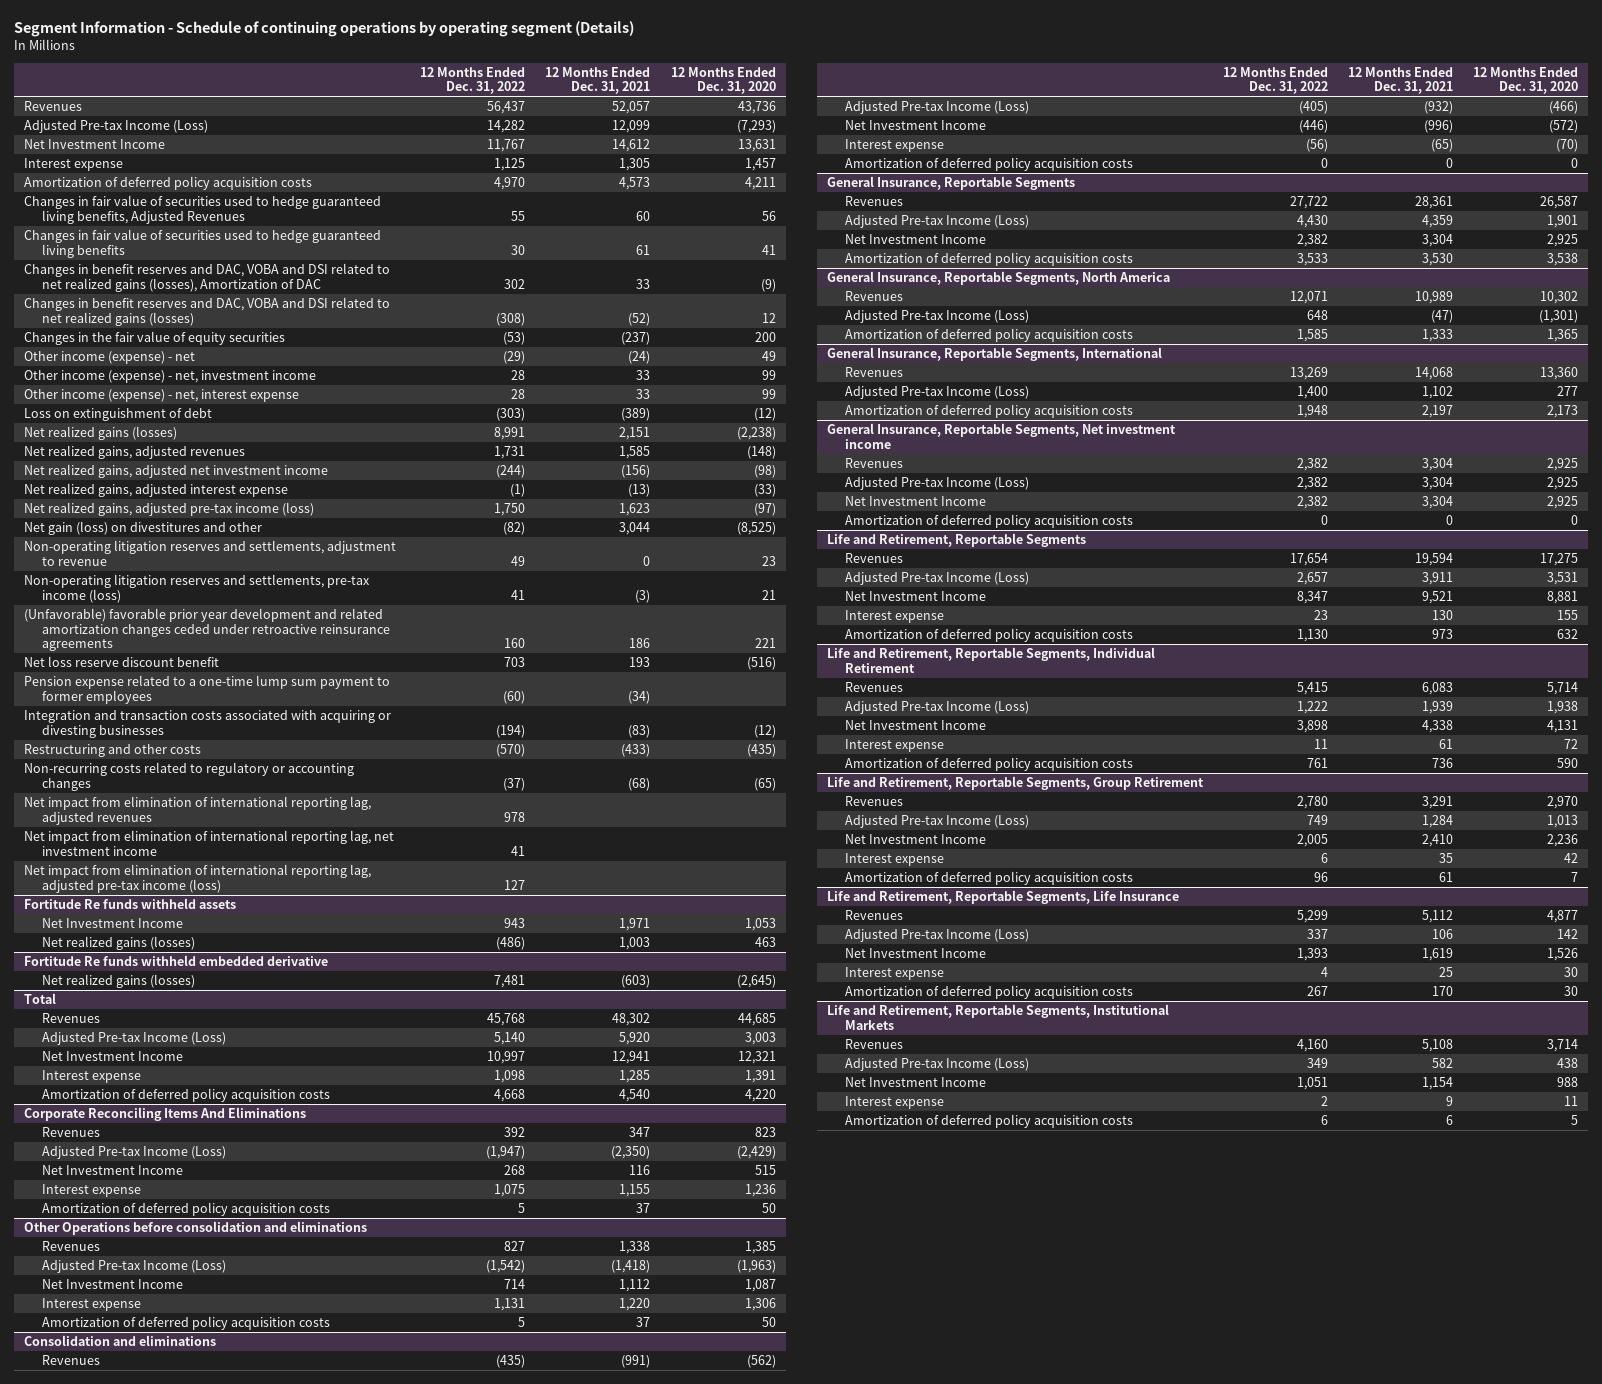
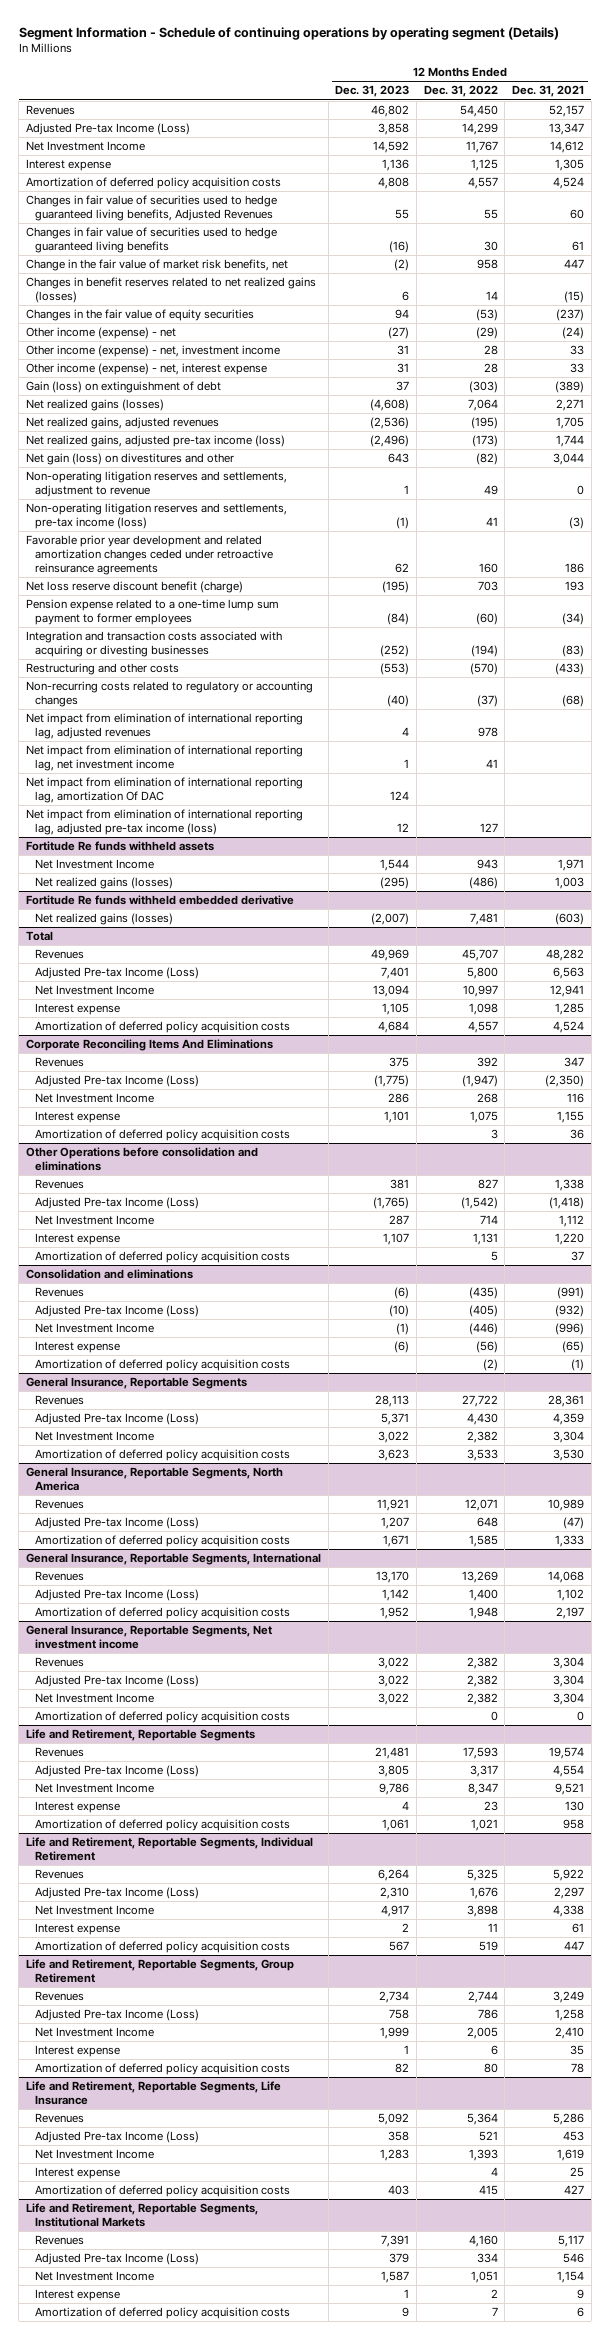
- | 12 Months Ended Dec. 31, 2022 | 12 Months Ended Dec. 31, 2021 | 12 Months Ended Dec. 31, 2020
+ | 12 Months Ended Dec. 31, 2023 | 12 Months Ended Dec. 31, 2022 | 12 Months Ended Dec. 31, 2021
- Revenues | 56,437 | 52,057 | 43,736
- Adjusted Pre-tax Income (Loss) | 14,282 | 12,099 | (7,293)
+ Revenues | 46,802 | 54,450 | 52,157
+ Adjusted Pre-tax Income (Loss) | 3,858 | 14,299 | 13,347
- Amortization of deferred policy acquisition costs | 4,970 | 4,573 | 4,211
+ Amortization of deferred policy acquisition costs | 4,808 | 4,557 | 4,524
- Changes in benefit reserves and DAC, VOBA and DSI related to net realized gains (losses), Amortization of DAC | 302 | 33 | (9)
- Changes in benefit reserves and DAC, VOBA and DSI related to net realized gains (losses) | (308) | (52) | 12
+ Change in the fair value of market risk benefits, net | (2) | 958 | 447
+ Changes in benefit reserves related to net realized gains (losses) | 6 | 14 | (15)
- Loss on extinguishment of debt | (303) | (389) | (12)
- Net realized gains (losses) | 8,991 | 2,151 | (2,238)
- Net realized gains, adjusted revenues | 1,731 | 1,585 | (148)
- Net realized gains, adjusted net investment income | (244) | (156) | (98)
- Net realized gains, adjusted interest expense | (1) | (13) | (33)
- Net realized gains, adjusted pre-tax income (loss) | 1,750 | 1,623 | (97)
+ Gain (loss) on extinguishment of debt | 37 | (303) | (389)
+ Net realized gains (losses) | (4,608) | 7,064 | 2,271
+ Net realized gains, adjusted revenues | (2,536) | (195) | 1,705
+ Net realized gains, adjusted pre-tax income (loss) | (2,496) | (173) | 1,744
- (Unfavorable) favorable prior year development and related amortization changes ceded under retroactive reinsurance agreements | 160 | 186 | 221
- Net loss reserve discount benefit | 703 | 193 | (516)
+ Favorable prior year development and related amortization changes ceded under retroactive reinsurance agreements | 62 | 160 | 186
+ Net loss reserve discount benefit (charge) | (195) | 703 | 193
+ Net impact from elimination of international reporting lag, amortization Of DAC | 124 | |
@ Total
- Revenues | 45,768 | 48,302 | 44,685
- Adjusted Pre-tax Income (Loss) | 5,140 | 5,920 | 3,003
+ Revenues | 49,969 | 45,707 | 48,282
+ Adjusted Pre-tax Income (Loss) | 7,401 | 5,800 | 6,563
- Amortization of deferred policy acquisition costs | 4,668 | 4,540 | 4,220
+ Amortization of deferred policy acquisition costs | 4,684 | 4,557 | 4,524
@ Corporate Reconciling Items And Eliminations
- Amortization of deferred policy acquisition costs | 5 | 37 | 50
+ Amortization of deferred policy acquisition costs | | 3 | 36
@ Consolidation and eliminations
- Amortization of deferred policy acquisition costs | 0 | 0 | 0
+ Amortization of deferred policy acquisition costs | | (2) | (1)
@ Life and Retirement, Reportable Segments
- Revenues | 17,654 | 19,594 | 17,275
- Adjusted Pre-tax Income (Loss) | 2,657 | 3,911 | 3,531
+ Revenues | 21,481 | 17,593 | 19,574
+ Adjusted Pre-tax Income (Loss) | 3,805 | 3,317 | 4,554
- Amortization of deferred policy acquisition costs | 1,130 | 973 | 632
+ Amortization of deferred policy acquisition costs | 1,061 | 1,021 | 958
@ Life and Retirement, Reportable Segments, Individual Retirement
- Revenues | 5,415 | 6,083 | 5,714
- Adjusted Pre-tax Income (Loss) | 1,222 | 1,939 | 1,938
+ Revenues | 6,264 | 5,325 | 5,922
+ Adjusted Pre-tax Income (Loss) | 2,310 | 1,676 | 2,297
- Amortization of deferred policy acquisition costs | 761 | 736 | 590
+ Amortization of deferred policy acquisition costs | 567 | 519 | 447
@ Life and Retirement, Reportable Segments, Group Retirement
- Revenues | 2,780 | 3,291 | 2,970
- Adjusted Pre-tax Income (Loss) | 749 | 1,284 | 1,013
+ Revenues | 2,734 | 2,744 | 3,249
+ Adjusted Pre-tax Income (Loss) | 758 | 786 | 1,258
- Amortization of deferred policy acquisition costs | 96 | 61 | 7
+ Amortization of deferred policy acquisition costs | 82 | 80 | 78
@ Life and Retirement, Reportable Segments, Life Insurance
- Revenues | 5,299 | 5,112 | 4,877
- Adjusted Pre-tax Income (Loss) | 337 | 106 | 142
+ Revenues | 5,092 | 5,364 | 5,286
+ Adjusted Pre-tax Income (Loss) | 358 | 521 | 453
- Amortization of deferred policy acquisition costs | 267 | 170 | 30
+ Amortization of deferred policy acquisition costs | 403 | 415 | 427
@ Life and Retirement, Reportable Segments, Institutional Markets
- Revenues | 4,160 | 5,108 | 3,714
- Adjusted Pre-tax Income (Loss) | 349 | 582 | 438
+ Revenues | 7,391 | 4,160 | 5,117
+ Adjusted Pre-tax Income (Loss) | 379 | 334 | 546
- Amortization of deferred policy acquisition costs | 6 | 6 | 5
+ Amortization of deferred policy acquisition costs | 9 | 7 | 6

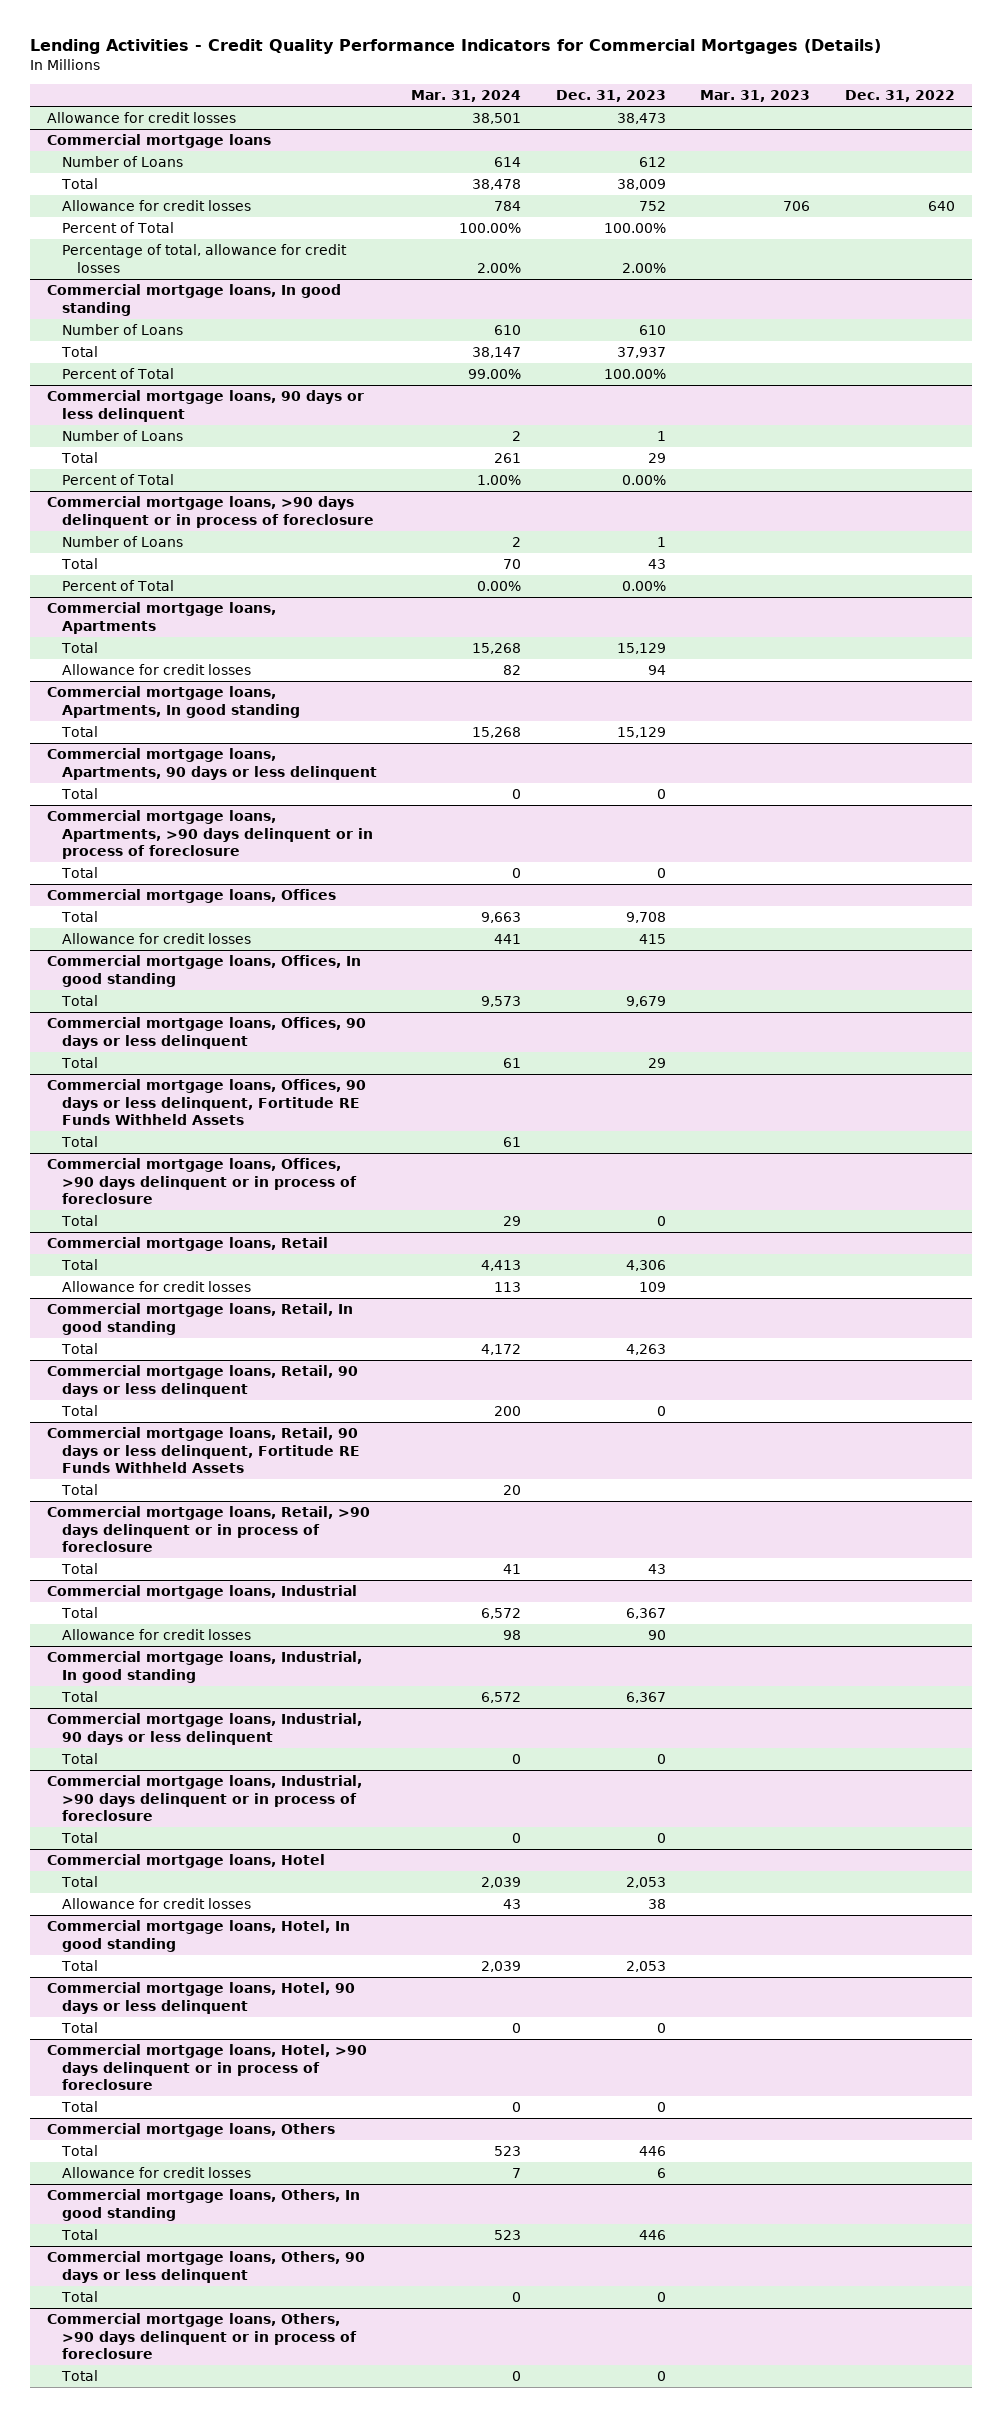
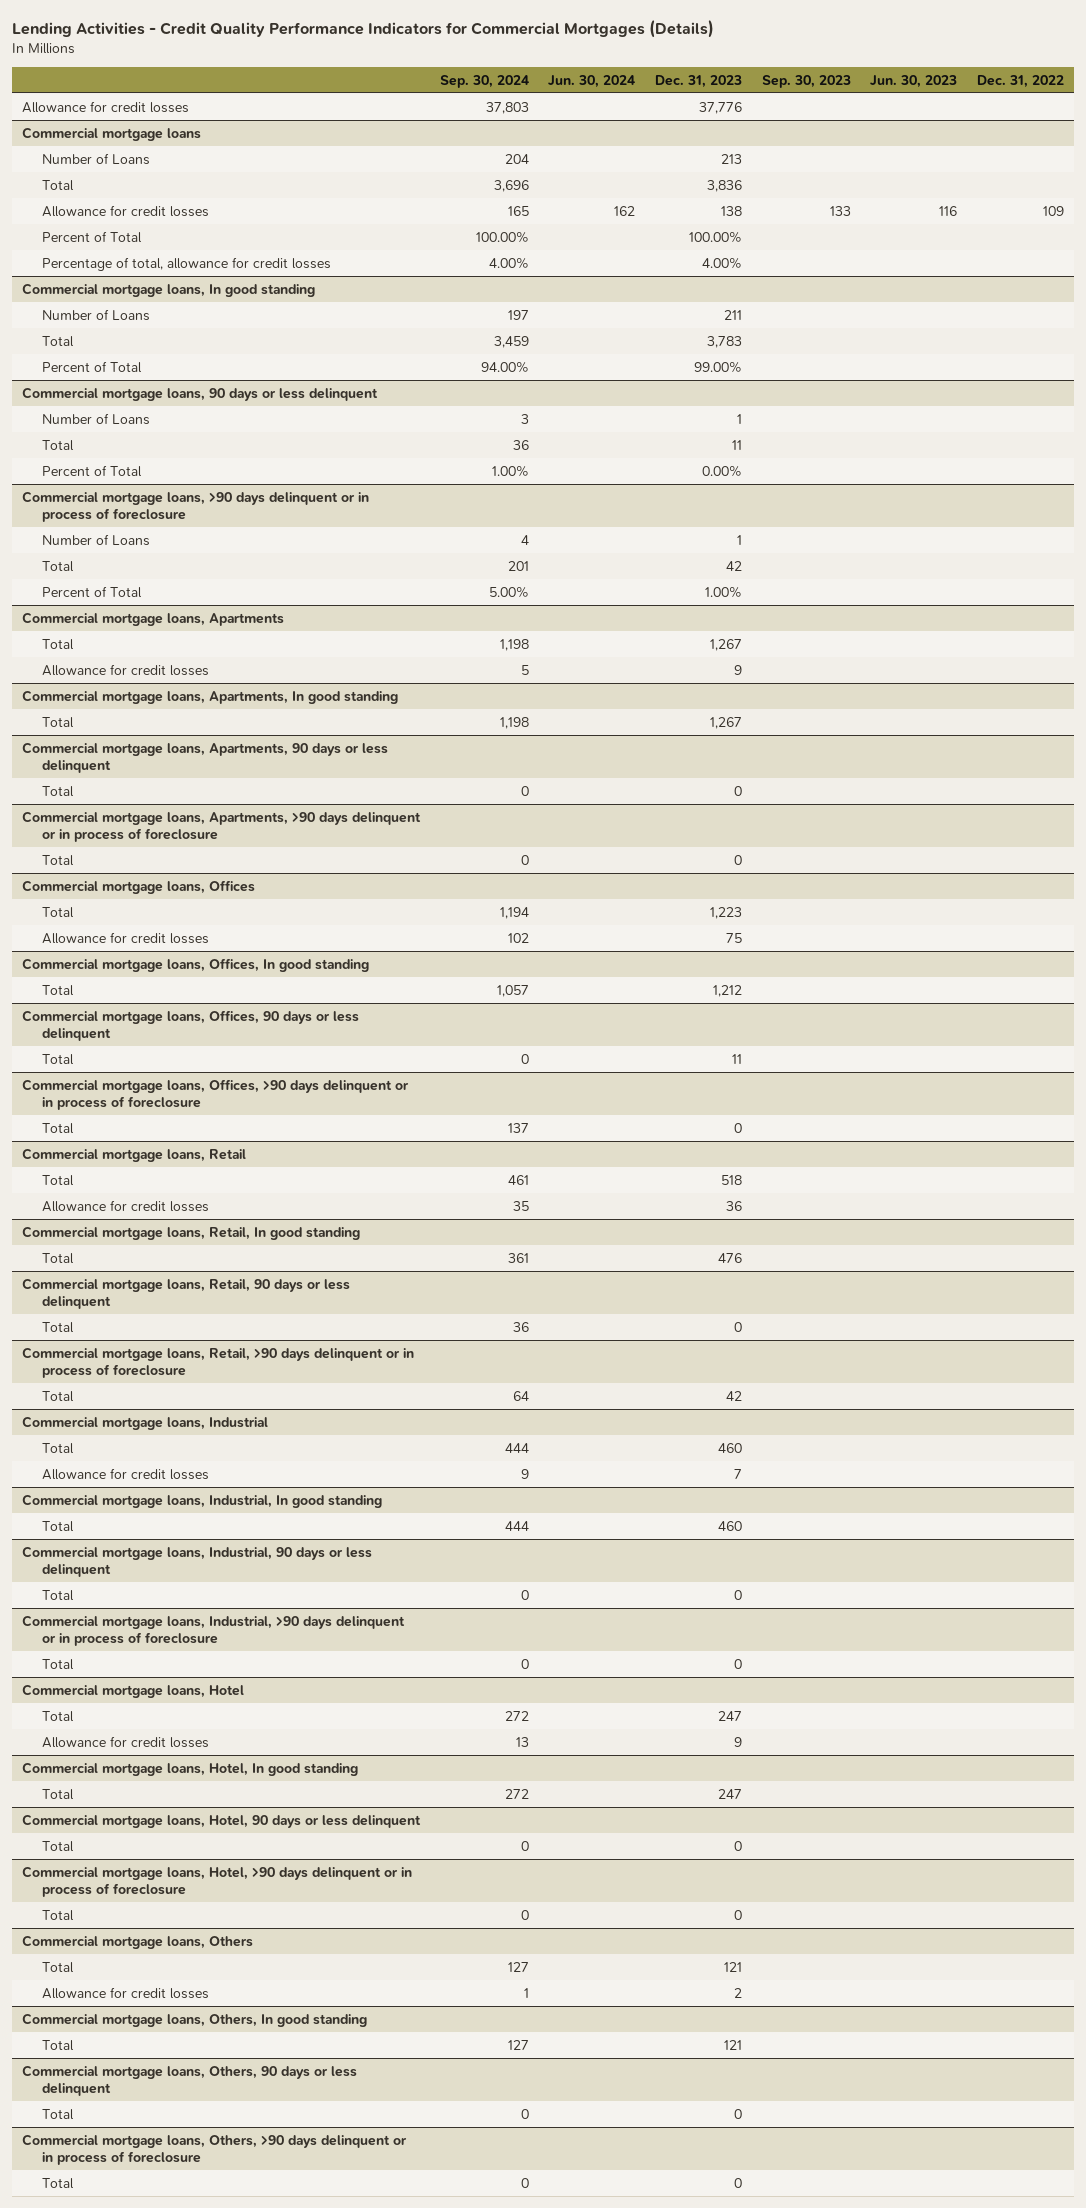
- | Mar. 31, 2024 | Dec. 31, 2023 | Mar. 31, 2023 | Dec. 31, 2022
+ | Sep. 30, 2024 | Jun. 30, 2024 | Dec. 31, 2023 | Sep. 30, 2023 | Jun. 30, 2023 | Dec. 31, 2022
- Allowance for credit losses | 38,501 | 38,473 | |
+ Allowance for credit losses | 37,803 | | 37,776 | | |
@ Commercial mortgage loans
- Number of Loans | 614 | 612 | |
- Total | 38,478 | 38,009 | |
- Allowance for credit losses | 784 | 752 | 706 | 640
+ Number of Loans | 204 | | 213 | | |
+ Total | 3,696 | | 3,836 | | |
+ Allowance for credit losses | 165 | 162 | 138 | 133 | 116 | 109
- Percentage of total, allowance for credit losses | 2.00% | 2.00% | |
+ Percentage of total, allowance for credit losses | 4.00% | | 4.00% | | |
@ Commercial mortgage loans, In good standing
- Number of Loans | 610 | 610 | |
- Total | 38,147 | 37,937 | |
- Percent of Total | 99.00% | 100.00% | |
+ Number of Loans | 197 | | 211 | | |
+ Total | 3,459 | | 3,783 | | |
+ Percent of Total | 94.00% | | 99.00% | | |
@ Commercial mortgage loans, 90 days or less delinquent
- Total | 261 | 29 | |
+ Total | 36 | | 11 | | |
@ Commercial mortgage loans, >90 days delinquent or in process of foreclosure
- Total | 70 | 43 | |
- Percent of Total | 0.00% | 0.00% | |
+ Total | 201 | | 42 | | |
+ Percent of Total | 5.00% | | 1.00% | | |
@ Commercial mortgage loans, Apartments
- Total | 15,268 | 15,129 | |
- Allowance for credit losses | 82 | 94 | |
+ Total | 1,198 | | 1,267 | | |
+ Allowance for credit losses | 5 | | 9 | | |
@ Commercial mortgage loans, Apartments, In good standing
- Total | 15,268 | 15,129 | |
+ Total | 1,198 | | 1,267 | | |
@ Commercial mortgage loans, Offices
- Total | 9,663 | 9,708 | |
- Allowance for credit losses | 441 | 415 | |
+ Total | 1,194 | | 1,223 | | |
+ Allowance for credit losses | 102 | | 75 | | |
@ Commercial mortgage loans, Offices, In good standing
- Total | 9,573 | 9,679 | |
+ Total | 1,057 | | 1,212 | | |
@ Commercial mortgage loans, Offices, 90 days or less delinquent
- Total | 61 | 29 | |
- Commercial mortgage loans, Offices, 90 days or less delinquent, Fortitude RE Funds Withheld Assets
- Total | 61 | | |
@ Commercial mortgage loans, Offices, 90 days or less delinquent
+ Total | 0 | | 11 | | |
@ Commercial mortgage loans, Retail
- Total | 4,413 | 4,306 | |
- Allowance for credit losses | 113 | 109 | |
+ Total | 461 | | 518 | | |
+ Allowance for credit losses | 35 | | 36 | | |
@ Commercial mortgage loans, Retail, In good standing
- Total | 4,172 | 4,263 | |
+ Total | 361 | | 476 | | |
- Commercial mortgage loans, Retail, 90 days or less delinquent, Fortitude RE Funds Withheld Assets
- Total | 20 | | |
@ Commercial mortgage loans, Retail, >90 days delinquent or in process of foreclosure
- Total | 41 | 43 | |
+ Total | 64 | | 42 | | |
@ Commercial mortgage loans, Industrial
- Total | 6,572 | 6,367 | |
- Allowance for credit losses | 98 | 90 | |
+ Total | 444 | | 460 | | |
+ Allowance for credit losses | 9 | | 7 | | |
@ Commercial mortgage loans, Industrial, In good standing
- Total | 6,572 | 6,367 | |
+ Total | 444 | | 460 | | |
@ Commercial mortgage loans, Hotel
- Total | 2,039 | 2,053 | |
- Allowance for credit losses | 43 | 38 | |
+ Total | 272 | | 247 | | |
+ Allowance for credit losses | 13 | | 9 | | |
@ Commercial mortgage loans, Hotel, In good standing
- Total | 2,039 | 2,053 | |
+ Total | 272 | | 247 | | |
@ Commercial mortgage loans, Others
- Total | 523 | 446 | |
- Allowance for credit losses | 7 | 6 | |
+ Total | 127 | | 121 | | |
+ Allowance for credit losses | 1 | | 2 | | |
@ Commercial mortgage loans, Others, In good standing
- Total | 523 | 446 | |
+ Total | 127 | | 121 | | |

